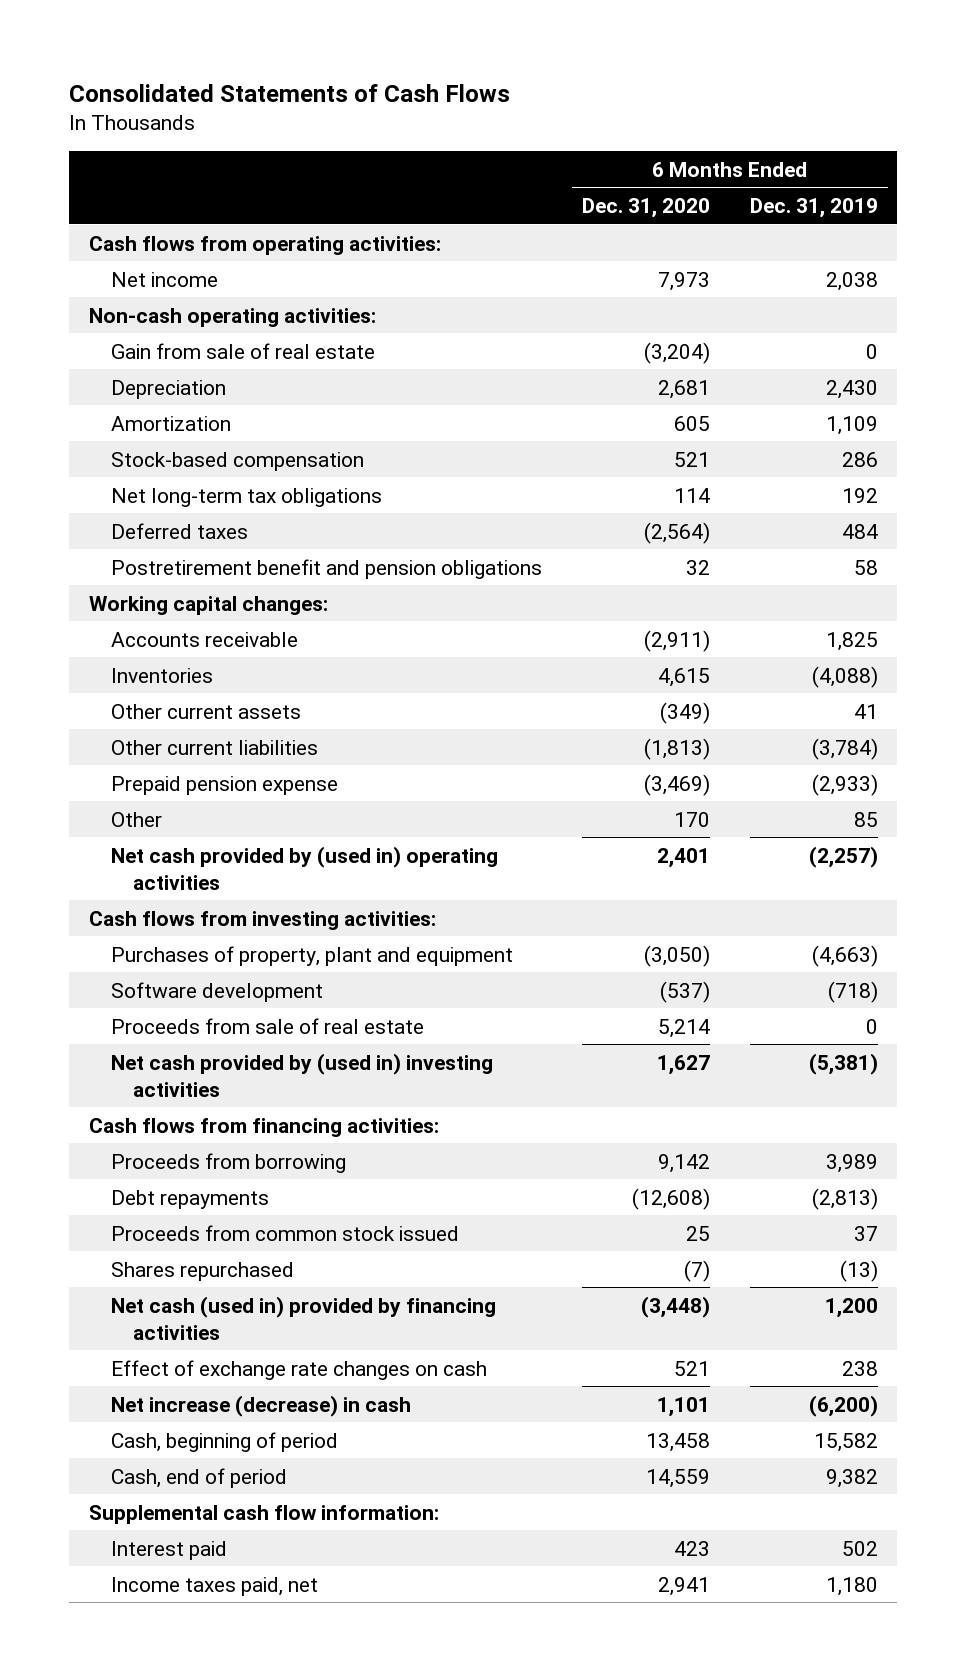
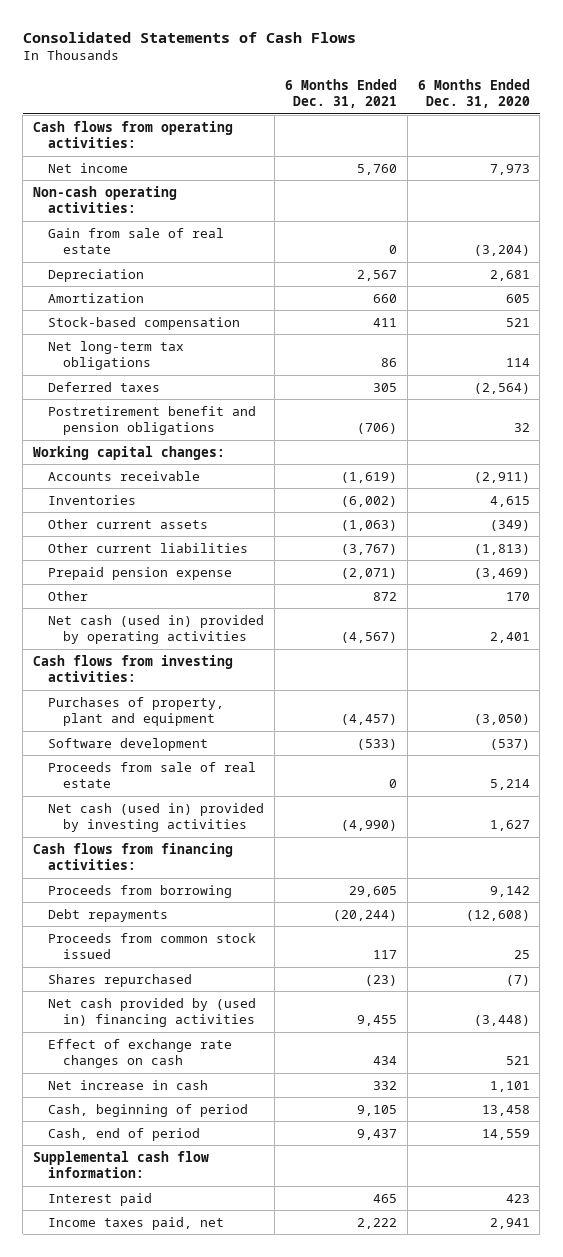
- | 6 Months Ended Dec. 31, 2020 | 6 Months Ended Dec. 31, 2019
+ | 6 Months Ended Dec. 31, 2021 | 6 Months Ended Dec. 31, 2020
- Net cash provided by (used in) operating activities | 2,401 | (2,257)
+ Net cash (used in) provided by operating activities | (4,567) | 2,401
- Net cash provided by (used in) investing activities | 1,627 | (5,381)
+ Net cash (used in) provided by investing activities | (4,990) | 1,627
- Net cash (used in) provided by financing activities | (3,448) | 1,200
+ Net cash provided by (used in) financing activities | 9,455 | (3,448)
- Net increase (decrease) in cash | 1,101 | (6,200)
+ Net increase in cash | 332 | 1,101

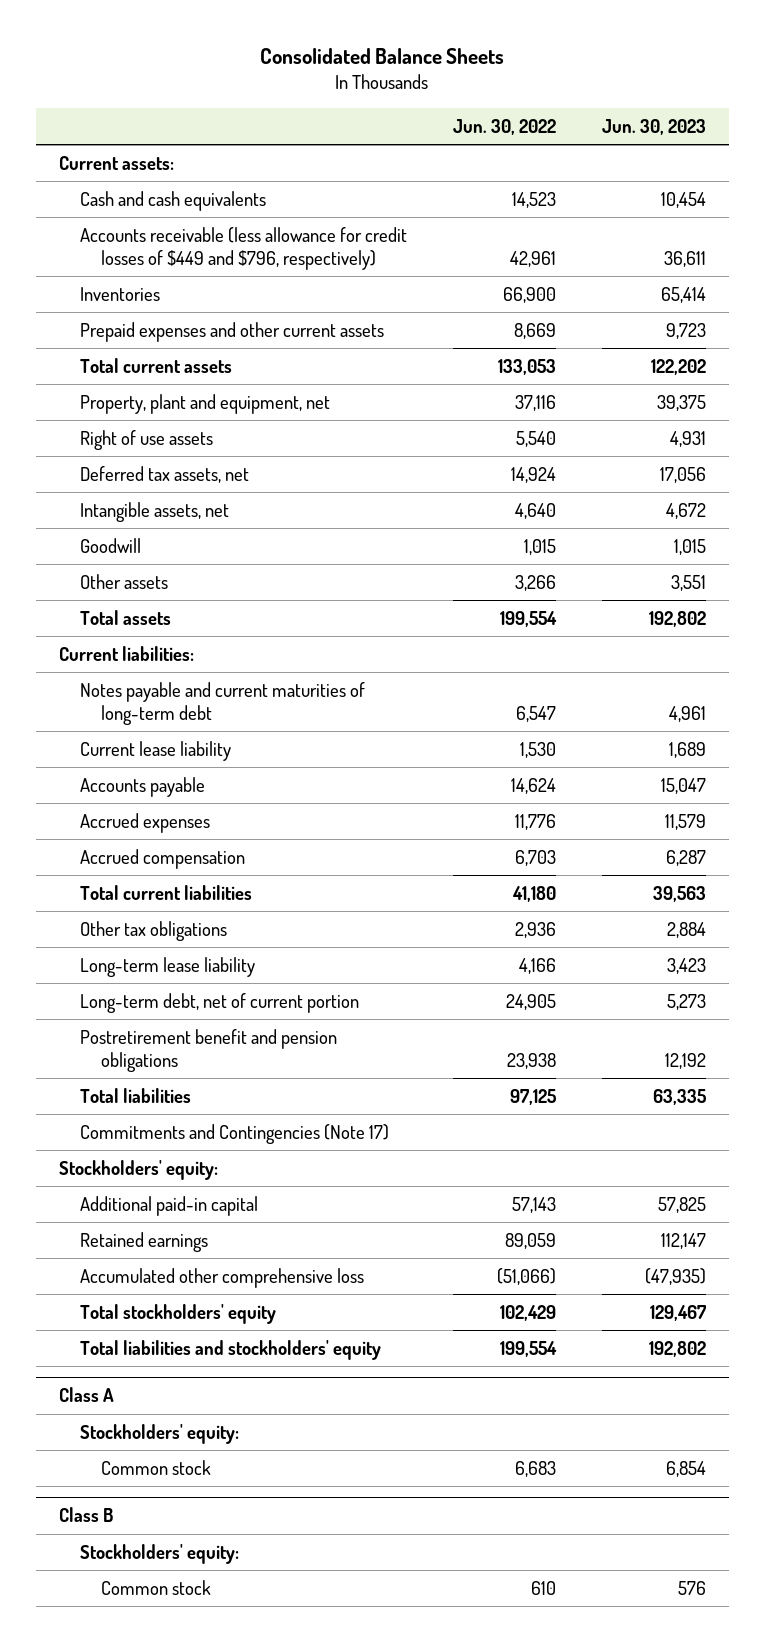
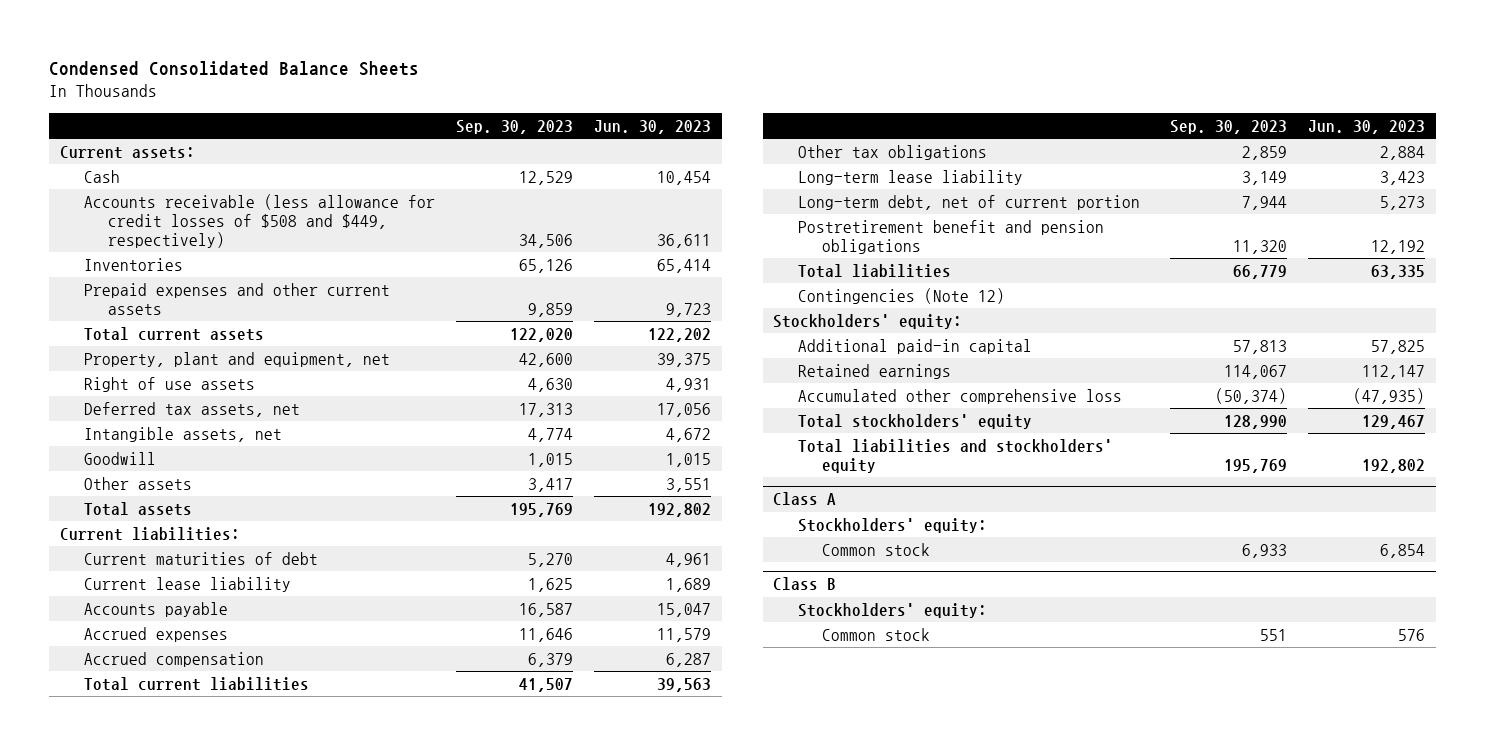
- Consolidated Balance Sheets
+ Condensed Consolidated Balance Sheets
- | Jun. 30, 2022 | Jun. 30, 2023
+ | Sep. 30, 2023 | Jun. 30, 2023
- Cash and cash equivalents | 14,523 | 10,454
- Accounts receivable (less allowance for credit losses of $449 and $796, respectively) | 42,961 | 36,611
+ Cash | 12,529 | 10,454
+ Accounts receivable (less allowance for credit losses of $508 and $449, respectively) | 34,506 | 36,611
- Notes payable and current maturities of long-term debt | 6,547 | 4,961
+ Current maturities of debt | 5,270 | 4,961
- Commitments and Contingencies (Note 17)
+ Contingencies (Note 12)

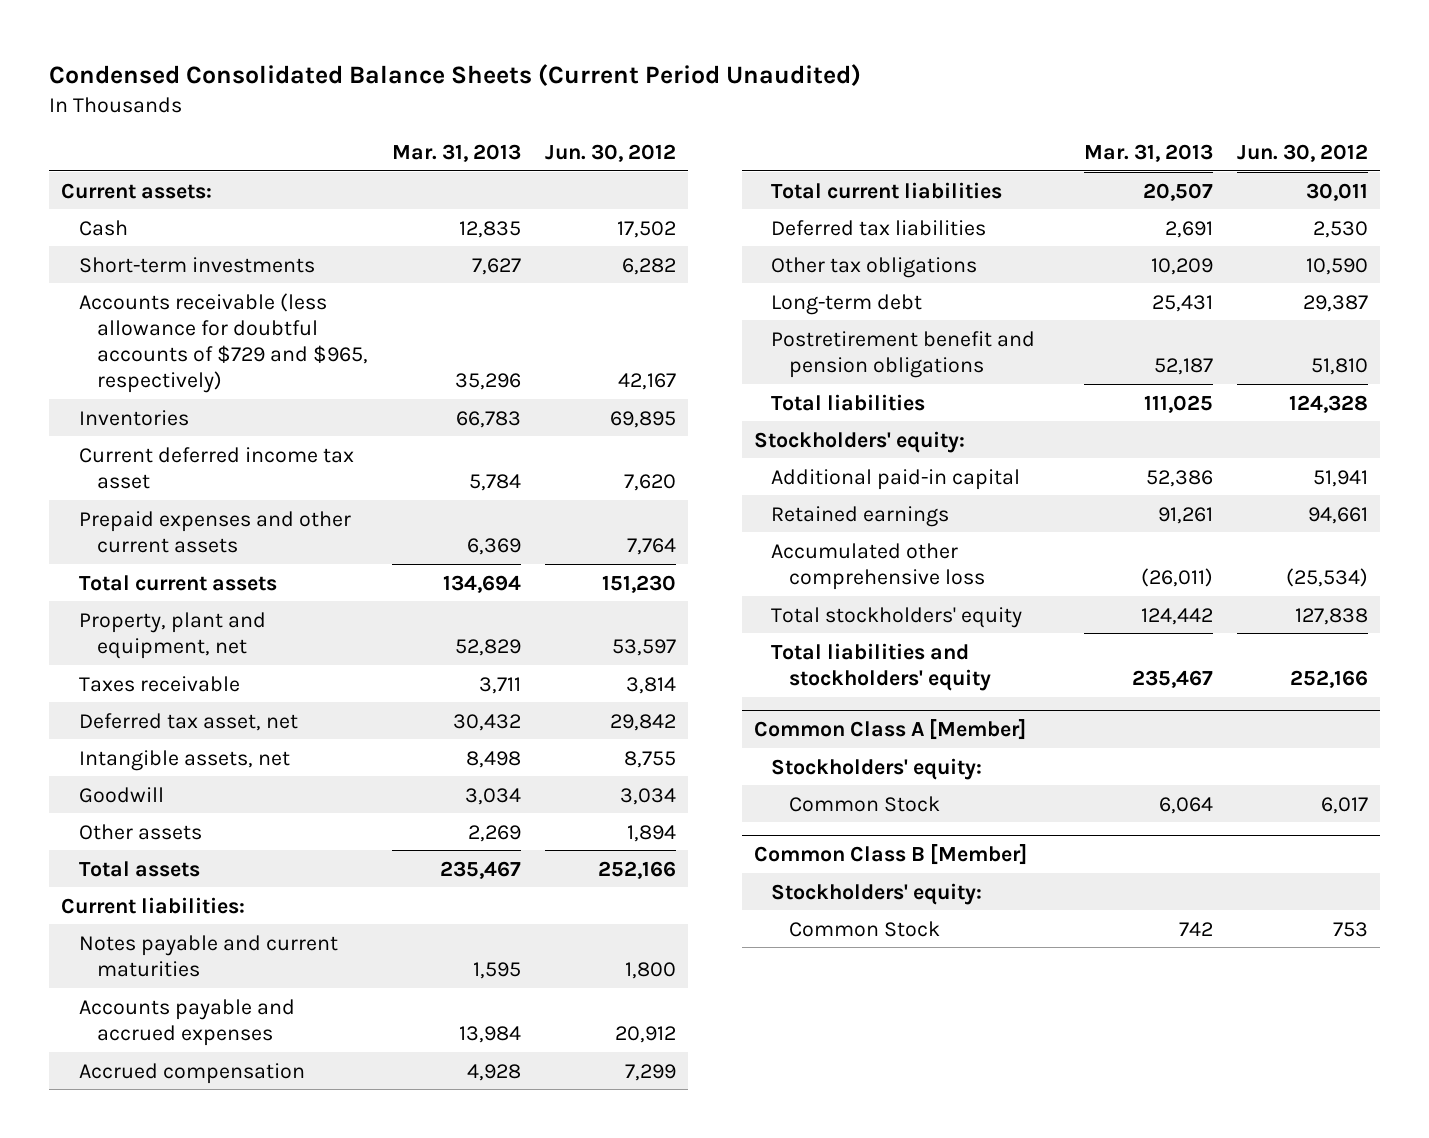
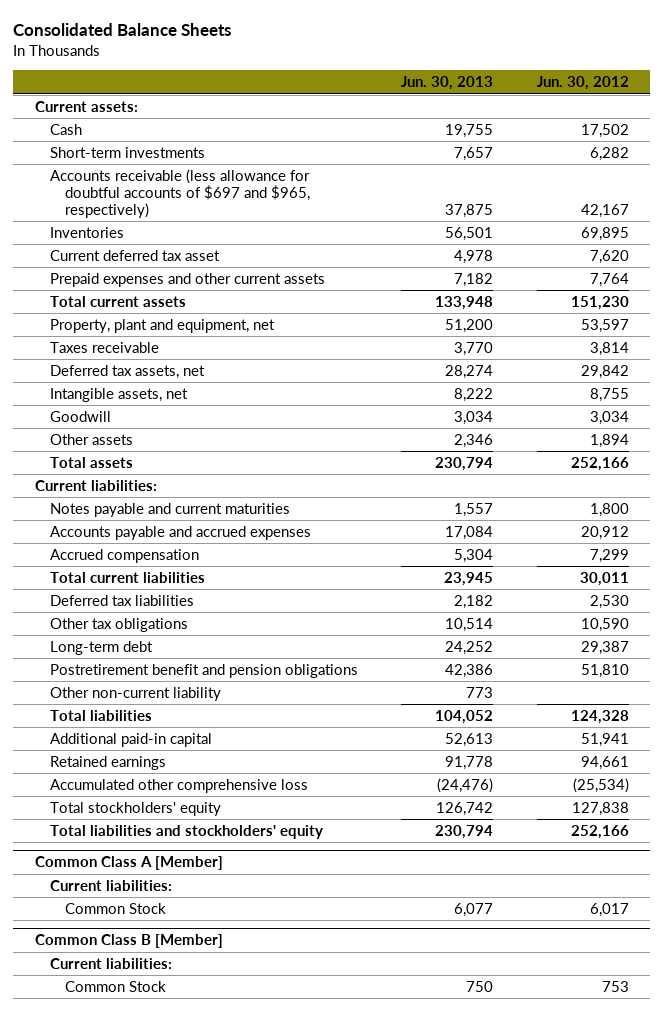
- Condensed Consolidated Balance Sheets (Current Period Unaudited)
+ Consolidated Balance Sheets
- | Mar. 31, 2013 | Jun. 30, 2012
+ | Jun. 30, 2013 | Jun. 30, 2012
- Accounts receivable (less allowance for doubtful accounts of $729 and $965, respectively) | 35,296 | 42,167
+ Accounts receivable (less allowance for doubtful accounts of $697 and $965, respectively) | 37,875 | 42,167
- Current deferred income tax asset | 5,784 | 7,620
+ Current deferred tax asset | 4,978 | 7,620
- Deferred tax asset, net | 30,432 | 29,842
+ Deferred tax assets, net | 28,274 | 29,842
+ Other non-current liability | 773 |
- Stockholders' equity:
@ Common Class A [Member]
- Stockholders' equity:
+ Current liabilities:
@ Common Class B [Member]
- Stockholders' equity:
+ Current liabilities:

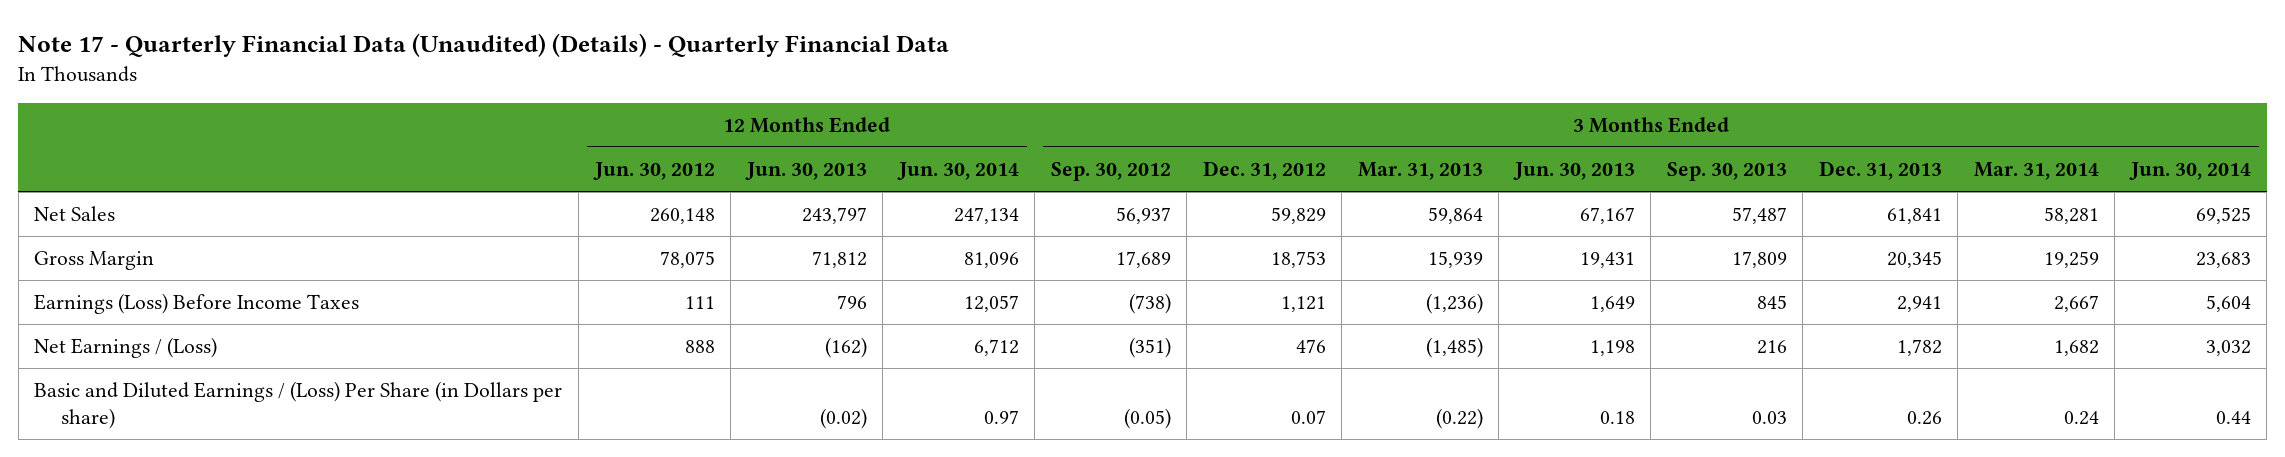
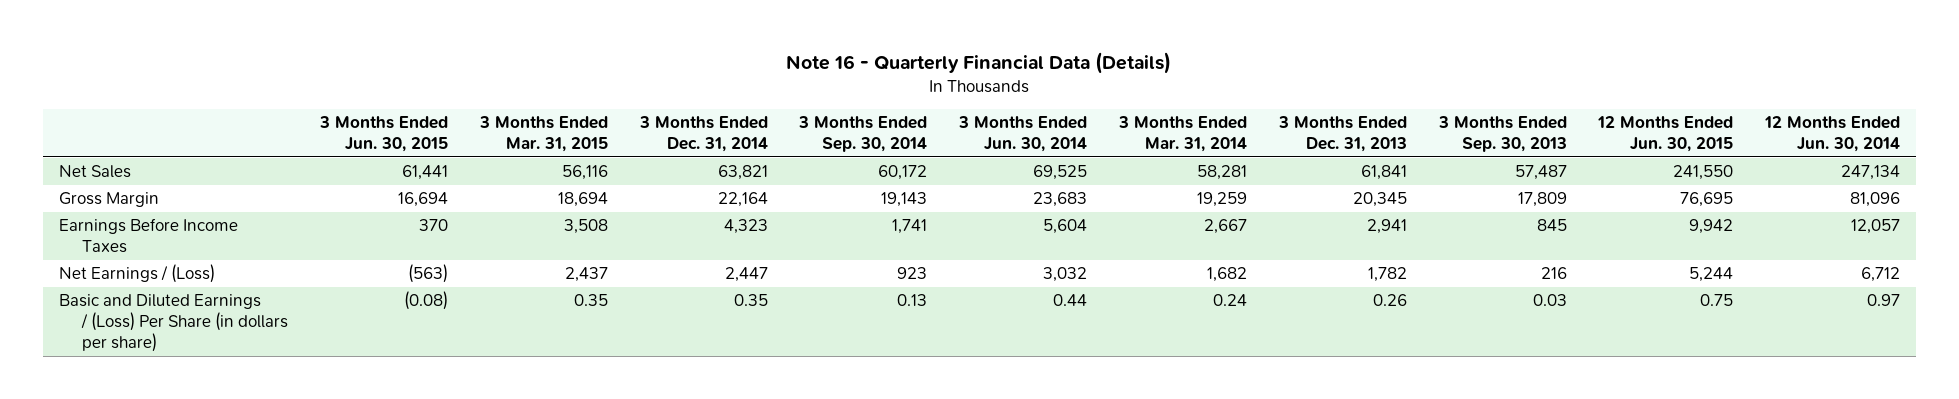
- Note 17 - Quarterly Financial Data (Unaudited) (Details) - Quarterly Financial Data
+ Note 16 - Quarterly Financial Data (Details)
- | 12 Months Ended Jun. 30, 2012 | 12 Months Ended Jun. 30, 2013 | 12 Months Ended Jun. 30, 2014 | 3 Months Ended Sep. 30, 2012 | 3 Months Ended Dec. 31, 2012 | 3 Months Ended Mar. 31, 2013 | 3 Months Ended Jun. 30, 2013 | 3 Months Ended Sep. 30, 2013 | 3 Months Ended Dec. 31, 2013 | 3 Months Ended Mar. 31, 2014 | 3 Months Ended Jun. 30, 2014
+ | 3 Months Ended Jun. 30, 2015 | 3 Months Ended Mar. 31, 2015 | 3 Months Ended Dec. 31, 2014 | 3 Months Ended Sep. 30, 2014 | 3 Months Ended Jun. 30, 2014 | 3 Months Ended Mar. 31, 2014 | 3 Months Ended Dec. 31, 2013 | 3 Months Ended Sep. 30, 2013 | 12 Months Ended Jun. 30, 2015 | 12 Months Ended Jun. 30, 2014
- Earnings (Loss) Before Income Taxes | 111 | 796 | 12,057 | (738) | 1,121 | (1,236) | 1,649 | 845 | 2,941 | 2,667 | 5,604
+ Earnings Before Income Taxes | 370 | 3,508 | 4,323 | 1,741 | 5,604 | 2,667 | 2,941 | 845 | 9,942 | 12,057
- Basic and Diluted Earnings / (Loss) Per Share (in Dollars per share) | | (0.02) | 0.97 | (0.05) | 0.07 | (0.22) | 0.18 | 0.03 | 0.26 | 0.24 | 0.44
+ Basic and Diluted Earnings / (Loss) Per Share (in dollars per share) | (0.08) | 0.35 | 0.35 | 0.13 | 0.44 | 0.24 | 0.26 | 0.03 | 0.75 | 0.97

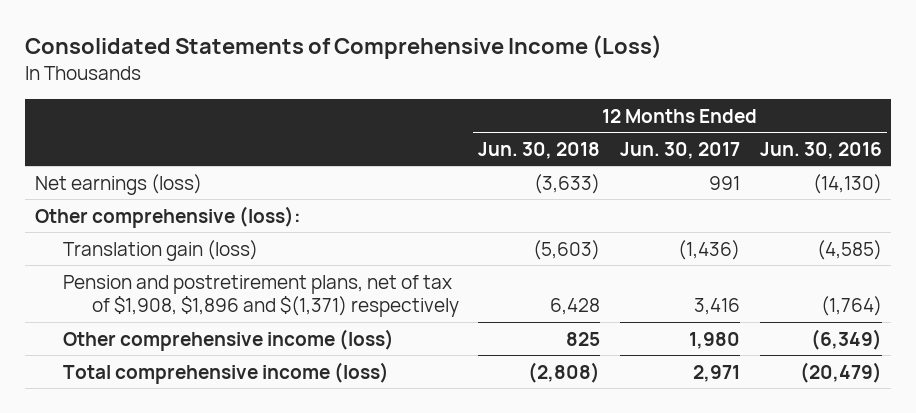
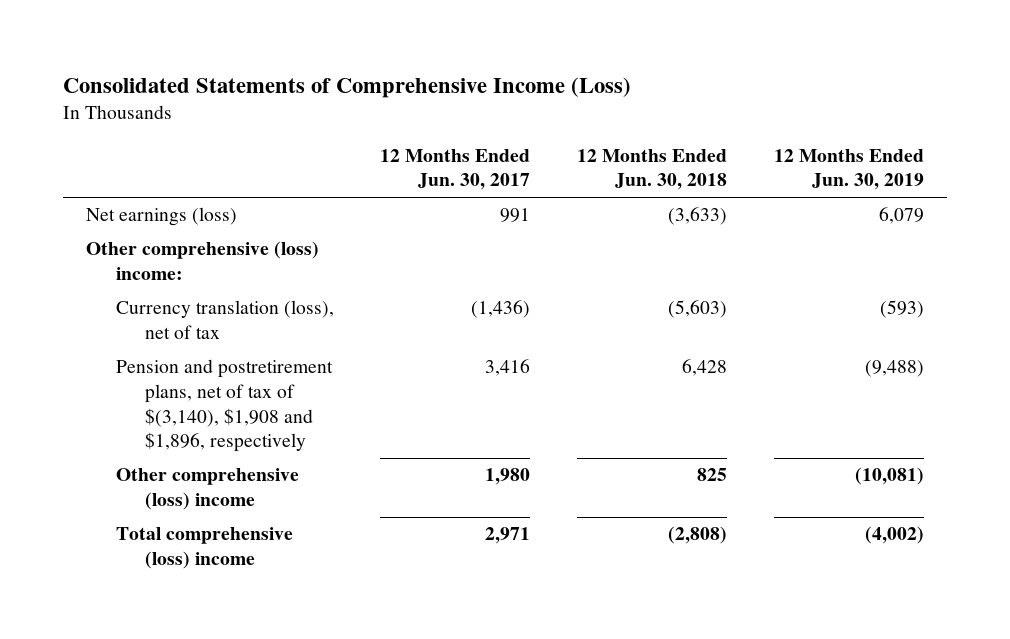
- | 12 Months Ended Jun. 30, 2018 | 12 Months Ended Jun. 30, 2017 | 12 Months Ended Jun. 30, 2016
+ | 12 Months Ended Jun. 30, 2017 | 12 Months Ended Jun. 30, 2018 | 12 Months Ended Jun. 30, 2019
- Other comprehensive (loss):
- Translation gain (loss) | (5,603) | (1,436) | (4,585)
- Pension and postretirement plans, net of tax of $1,908, $1,896 and $(1,371) respectively | 6,428 | 3,416 | (1,764)
- Other comprehensive income (loss) | 825 | 1,980 | (6,349)
- Total comprehensive income (loss) | (2,808) | 2,971 | (20,479)
+ Other comprehensive (loss) income:
+ Currency translation (loss), net of tax | (1,436) | (5,603) | (593)
+ Pension and postretirement plans, net of tax of $(3,140), $1,908 and $1,896, respectively | 3,416 | 6,428 | (9,488)
+ Other comprehensive (loss) income | 1,980 | 825 | (10,081)
+ Total comprehensive (loss) income | 2,971 | (2,808) | (4,002)

